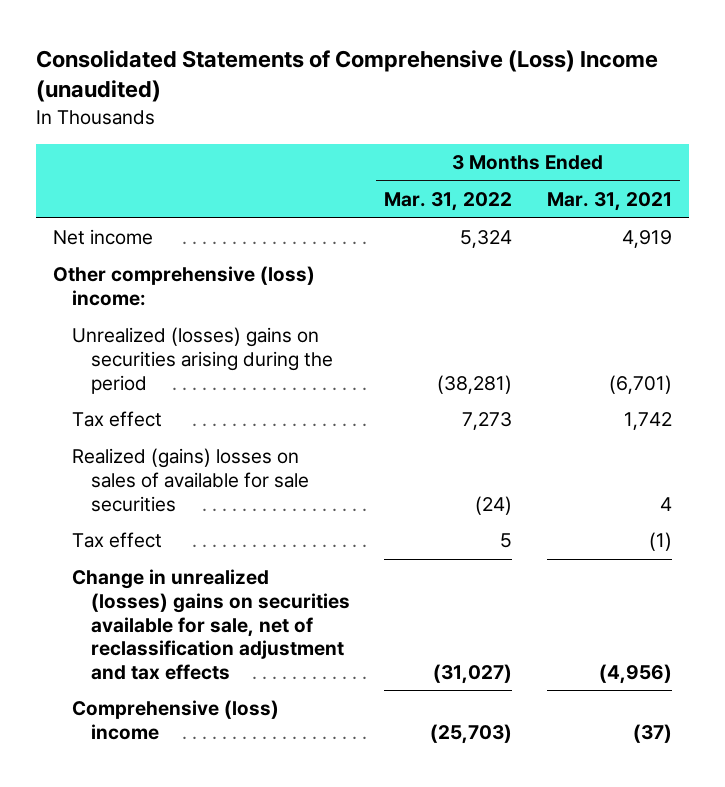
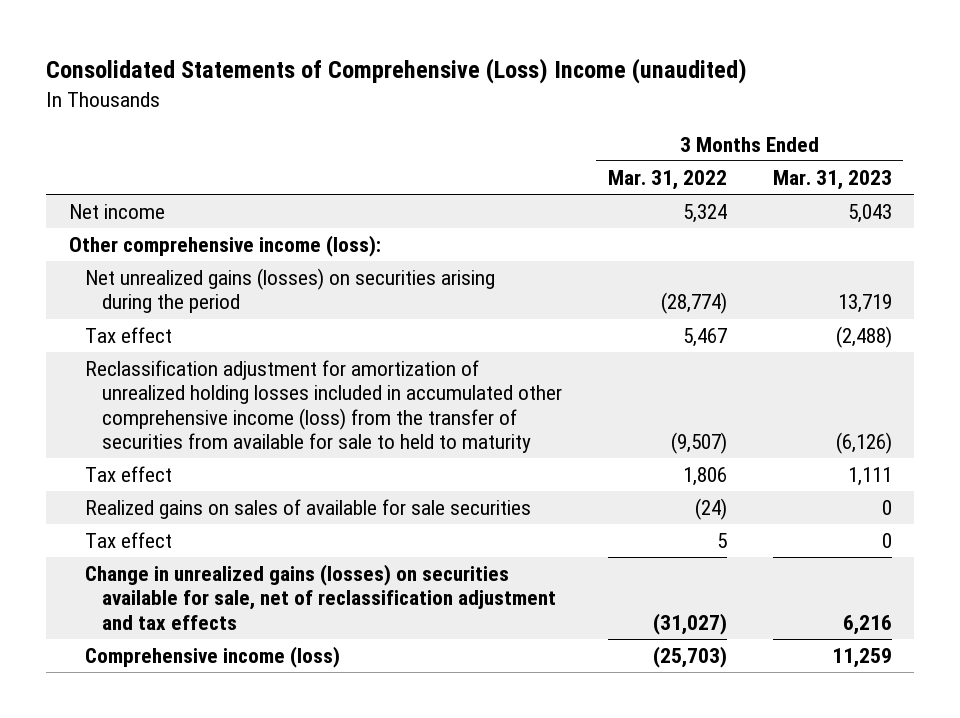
- | 3 Months Ended Mar. 31, 2022 | 3 Months Ended Mar. 31, 2021
+ | 3 Months Ended Mar. 31, 2022 | 3 Months Ended Mar. 31, 2023
- Other comprehensive (loss) income:
- Unrealized (losses) gains on securities arising during the period | (38,281) | (6,701)
- Tax effect | 7,273 | 1,742
- Realized (gains) losses on sales of available for sale securities | (24) | 4
+ Other comprehensive income (loss):
+ Net unrealized gains (losses) on securities arising during the period | (28,774) | 13,719
+ Tax effect | 5,467 | (2,488)
+ Reclassification adjustment for amortization of unrealized holding losses included in accumulated other comprehensive income (loss) from the transfer of securities from available for sale to held to maturity | (9,507) | (6,126)
+ Tax effect | 1,806 | 1,111
+ Realized gains on sales of available for sale securities | (24) | 0
- Change in unrealized (losses) gains on securities available for sale, net of reclassification adjustment and tax effects | (31,027) | (4,956)
- Comprehensive (loss) income | (25,703) | (37)
+ Change in unrealized gains (losses) on securities available for sale, net of reclassification adjustment and tax effects | (31,027) | 6,216
+ Comprehensive income (loss) | (25,703) | 11,259

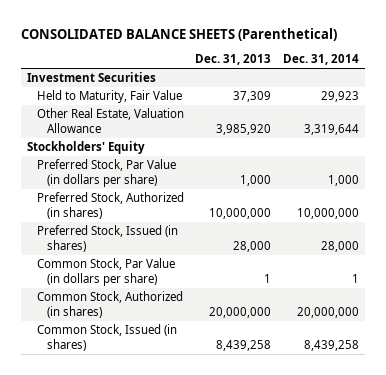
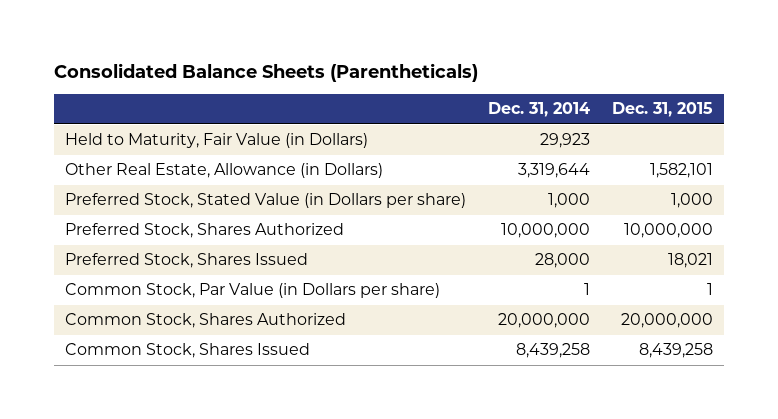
- CONSOLIDATED BALANCE SHEETS (Parenthetical)
+ Consolidated Balance Sheets (Parentheticals)
- | Dec. 31, 2013 | Dec. 31, 2014
+ | Dec. 31, 2014 | Dec. 31, 2015
- Investment Securities
- Held to Maturity, Fair Value | 37,309 | 29,923
- Other Real Estate, Valuation Allowance | 3,985,920 | 3,319,644
- Stockholders' Equity
- Preferred Stock, Par Value (in dollars per share) | 1,000 | 1,000
- Preferred Stock, Authorized (in shares) | 10,000,000 | 10,000,000
- Preferred Stock, Issued (in shares) | 28,000 | 28,000
- Common Stock, Par Value (in dollars per share) | 1 | 1
- Common Stock, Authorized (in shares) | 20,000,000 | 20,000,000
- Common Stock, Issued (in shares) | 8,439,258 | 8,439,258
+ Held to Maturity, Fair Value (in Dollars) | 29,923 |
+ Other Real Estate, Allowance (in Dollars) | 3,319,644 | 1,582,101
+ Preferred Stock, Stated Value (in Dollars per share) | 1,000 | 1,000
+ Preferred Stock, Shares Authorized | 10,000,000 | 10,000,000
+ Preferred Stock, Shares Issued | 28,000 | 18,021
+ Common Stock, Par Value (in Dollars per share) | 1 | 1
+ Common Stock, Shares Authorized | 20,000,000 | 20,000,000
+ Common Stock, Shares Issued | 8,439,258 | 8,439,258

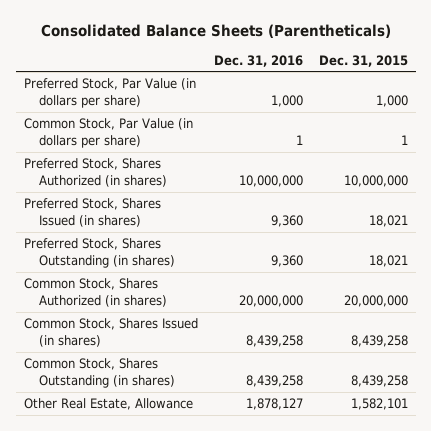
- | Dec. 31, 2014 | Dec. 31, 2015
+ | Dec. 31, 2016 | Dec. 31, 2015
- Held to Maturity, Fair Value (in Dollars) | 29,923 |
- Other Real Estate, Allowance (in Dollars) | 3,319,644 | 1,582,101
- Preferred Stock, Stated Value (in Dollars per share) | 1,000 | 1,000
- Preferred Stock, Shares Authorized | 10,000,000 | 10,000,000
- Preferred Stock, Shares Issued | 28,000 | 18,021
- Common Stock, Par Value (in Dollars per share) | 1 | 1
- Common Stock, Shares Authorized | 20,000,000 | 20,000,000
- Common Stock, Shares Issued | 8,439,258 | 8,439,258
+ Preferred Stock, Par Value (in dollars per share) | 1,000 | 1,000
+ Common Stock, Par Value (in dollars per share) | 1 | 1
+ Preferred Stock, Shares Authorized (in shares) | 10,000,000 | 10,000,000
+ Preferred Stock, Shares Issued (in shares) | 9,360 | 18,021
+ Preferred Stock, Shares Outstanding (in shares) | 9,360 | 18,021
+ Common Stock, Shares Authorized (in shares) | 20,000,000 | 20,000,000
+ Common Stock, Shares Issued (in shares) | 8,439,258 | 8,439,258
+ Common Stock, Shares Outstanding (in shares) | 8,439,258 | 8,439,258
+ Other Real Estate, Allowance | 1,878,127 | 1,582,101

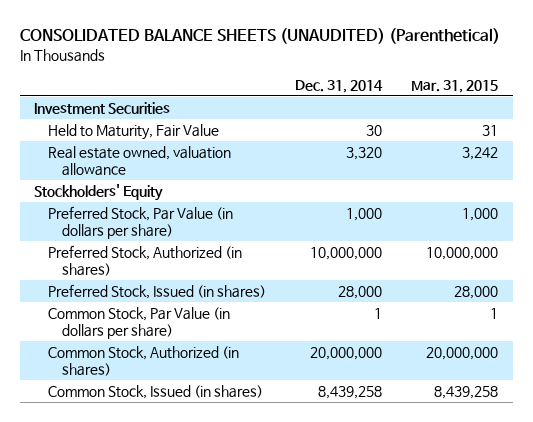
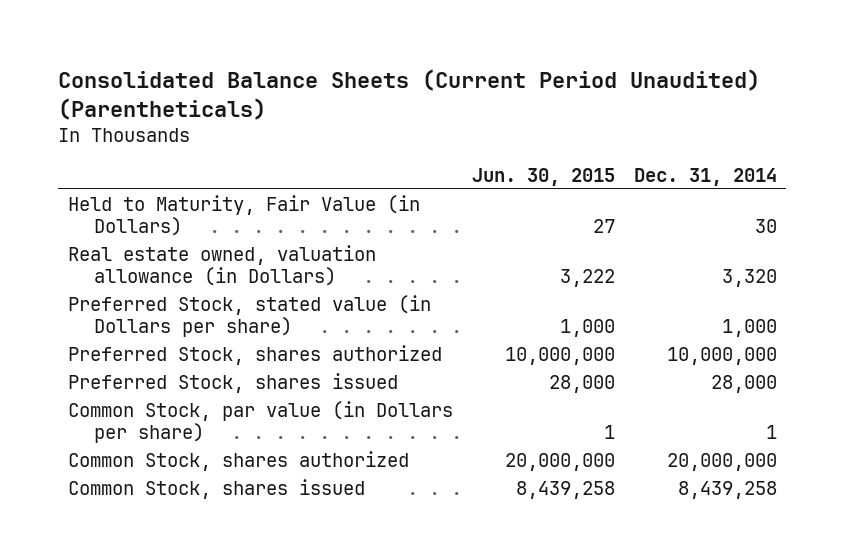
- CONSOLIDATED BALANCE SHEETS (UNAUDITED) (Parenthetical)
+ Consolidated Balance Sheets (Current Period Unaudited) (Parentheticals)
- | Dec. 31, 2014 | Mar. 31, 2015
+ | Jun. 30, 2015 | Dec. 31, 2014
- Investment Securities
- Held to Maturity, Fair Value | 30 | 31
- Real estate owned, valuation allowance | 3,320 | 3,242
- Stockholders' Equity
- Preferred Stock, Par Value (in dollars per share) | 1,000 | 1,000
- Preferred Stock, Authorized (in shares) | 10,000,000 | 10,000,000
- Preferred Stock, Issued (in shares) | 28,000 | 28,000
- Common Stock, Par Value (in dollars per share) | 1 | 1
- Common Stock, Authorized (in shares) | 20,000,000 | 20,000,000
- Common Stock, Issued (in shares) | 8,439,258 | 8,439,258
+ Held to Maturity, Fair Value (in Dollars) | 27 | 30
+ Real estate owned, valuation allowance (in Dollars) | 3,222 | 3,320
+ Preferred Stock, stated value (in Dollars per share) | 1,000 | 1,000
+ Preferred Stock, shares authorized | 10,000,000 | 10,000,000
+ Preferred Stock, shares issued | 28,000 | 28,000
+ Common Stock, par value (in Dollars per share) | 1 | 1
+ Common Stock, shares authorized | 20,000,000 | 20,000,000
+ Common Stock, shares issued | 8,439,258 | 8,439,258

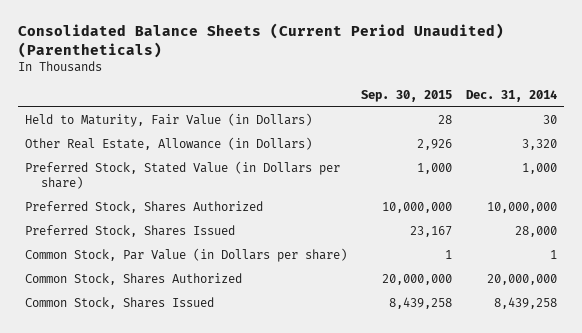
- | Jun. 30, 2015 | Dec. 31, 2014
+ | Sep. 30, 2015 | Dec. 31, 2014
- Real estate owned, valuation allowance (in Dollars) | 3,222 | 3,320
- Preferred Stock, stated value (in Dollars per share) | 1,000 | 1,000
- Preferred Stock, shares authorized | 10,000,000 | 10,000,000
- Preferred Stock, shares issued | 28,000 | 28,000
- Common Stock, par value (in Dollars per share) | 1 | 1
- Common Stock, shares authorized | 20,000,000 | 20,000,000
- Common Stock, shares issued | 8,439,258 | 8,439,258
+ Other Real Estate, Allowance (in Dollars) | 2,926 | 3,320
+ Preferred Stock, Stated Value (in Dollars per share) | 1,000 | 1,000
+ Preferred Stock, Shares Authorized | 10,000,000 | 10,000,000
+ Preferred Stock, Shares Issued | 23,167 | 28,000
+ Common Stock, Par Value (in Dollars per share) | 1 | 1
+ Common Stock, Shares Authorized | 20,000,000 | 20,000,000
+ Common Stock, Shares Issued | 8,439,258 | 8,439,258

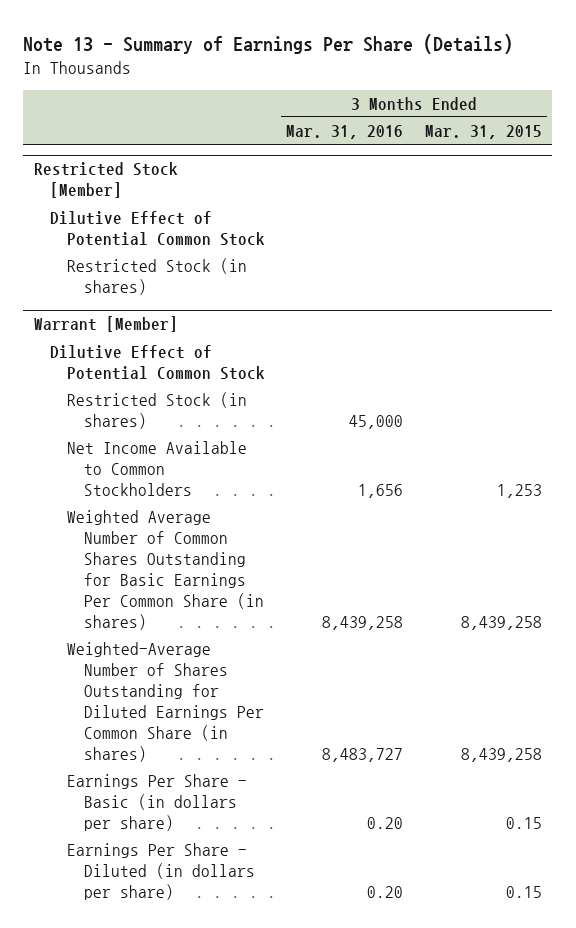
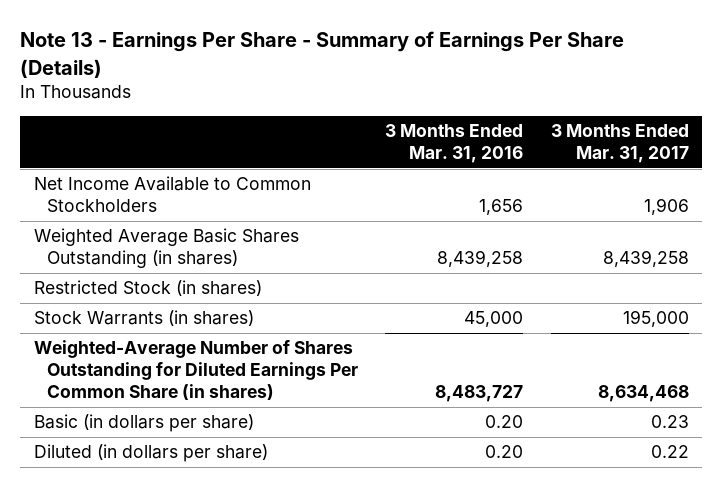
- Note 13 - Summary of Earnings Per Share (Details)
+ Note 13 - Earnings Per Share - Summary of Earnings Per Share (Details)
- | 3 Months Ended Mar. 31, 2016 | 3 Months Ended Mar. 31, 2015
+ | 3 Months Ended Mar. 31, 2016 | 3 Months Ended Mar. 31, 2017
- Restricted Stock [Member]
- Dilutive Effect of Potential Common Stock
- Restricted Stock (in shares)
- Warrant [Member]
- Dilutive Effect of Potential Common Stock
- Restricted Stock (in shares) | 45,000 |
- Weighted Average Number of Common Shares Outstanding for Basic Earnings Per Common Share (in shares) | 8,439,258 | 8,439,258
+ Weighted Average Basic Shares Outstanding (in shares) | 8,439,258 | 8,439,258
+ Restricted Stock (in shares)
+ Stock Warrants (in shares) | 45,000 | 195,000
- Earnings Per Share - Basic (in dollars per share) | 0.20 | 0.15
- Earnings Per Share - Diluted (in dollars per share) | 0.20 | 0.15
+ Basic (in dollars per share) | 0.20 | 0.23
+ Diluted (in dollars per share) | 0.20 | 0.22

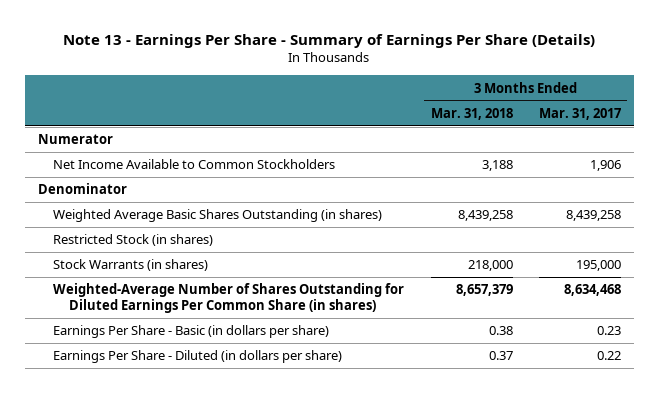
- | 3 Months Ended Mar. 31, 2016 | 3 Months Ended Mar. 31, 2017
+ | 3 Months Ended Mar. 31, 2018 | 3 Months Ended Mar. 31, 2017
+ Numerator
+ Denominator
- Basic (in dollars per share) | 0.20 | 0.23
- Diluted (in dollars per share) | 0.20 | 0.22
+ Earnings Per Share - Basic (in dollars per share) | 0.38 | 0.23
+ Earnings Per Share - Diluted (in dollars per share) | 0.37 | 0.22

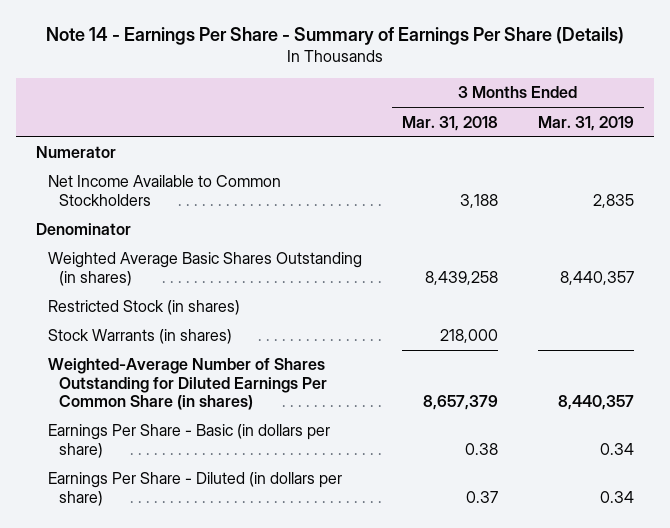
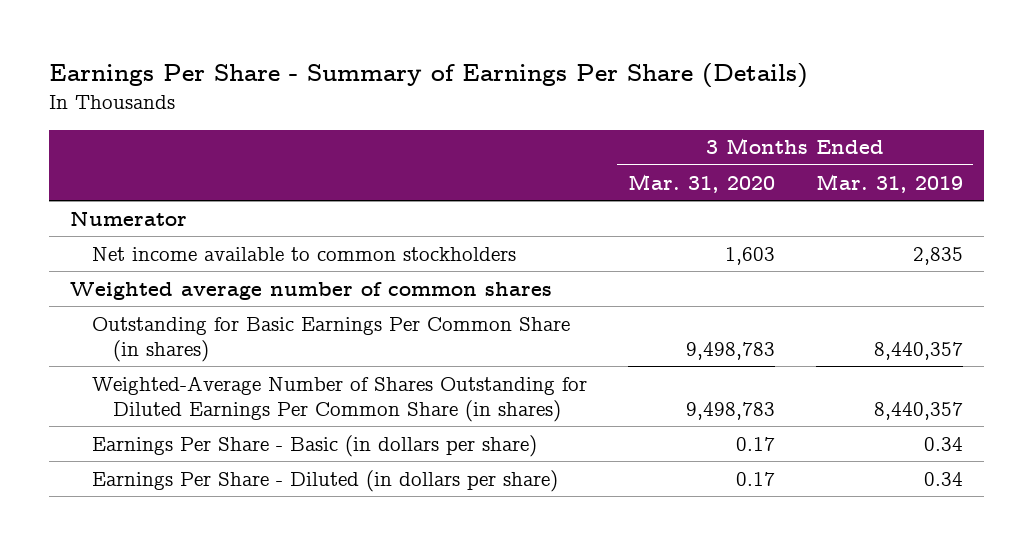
- Note 14 - Earnings Per Share - Summary of Earnings Per Share (Details)
+ Earnings Per Share - Summary of Earnings Per Share (Details)
- | 3 Months Ended Mar. 31, 2018 | 3 Months Ended Mar. 31, 2019
+ | 3 Months Ended Mar. 31, 2020 | 3 Months Ended Mar. 31, 2019
- Net Income Available to Common Stockholders | 3,188 | 2,835
- Denominator
- Weighted Average Basic Shares Outstanding (in shares) | 8,439,258 | 8,440,357
- Restricted Stock (in shares)
- Stock Warrants (in shares) | 218,000 |
+ Net income available to common stockholders | 1,603 | 2,835
+ Weighted average number of common shares
+ Outstanding for Basic Earnings Per Common Share (in shares) | 9,498,783 | 8,440,357

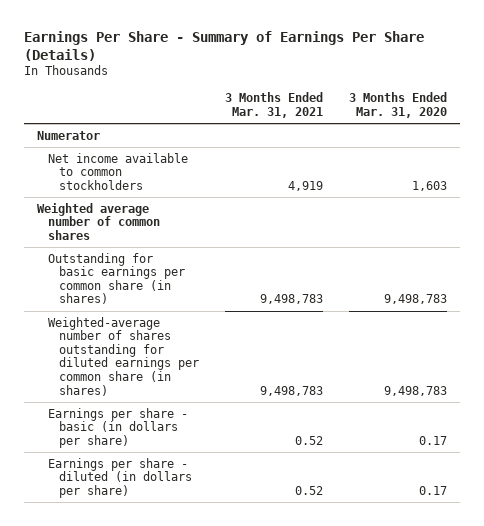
- | 3 Months Ended Mar. 31, 2020 | 3 Months Ended Mar. 31, 2019
+ | 3 Months Ended Mar. 31, 2021 | 3 Months Ended Mar. 31, 2020
- Outstanding for Basic Earnings Per Common Share (in shares) | 9,498,783 | 8,440,357
- Weighted-Average Number of Shares Outstanding for Diluted Earnings Per Common Share (in shares) | 9,498,783 | 8,440,357
- Earnings Per Share - Basic (in dollars per share) | 0.17 | 0.34
- Earnings Per Share - Diluted (in dollars per share) | 0.17 | 0.34
+ Outstanding for basic earnings per common share (in shares) | 9,498,783 | 9,498,783
+ Weighted-average number of shares outstanding for diluted earnings per common share (in shares) | 9,498,783 | 9,498,783
+ Earnings per share - basic (in dollars per share) | 0.52 | 0.17
+ Earnings per share - diluted (in dollars per share) | 0.52 | 0.17

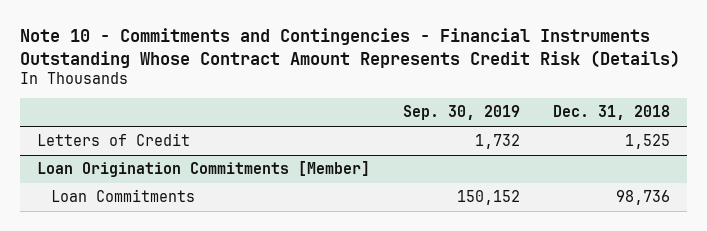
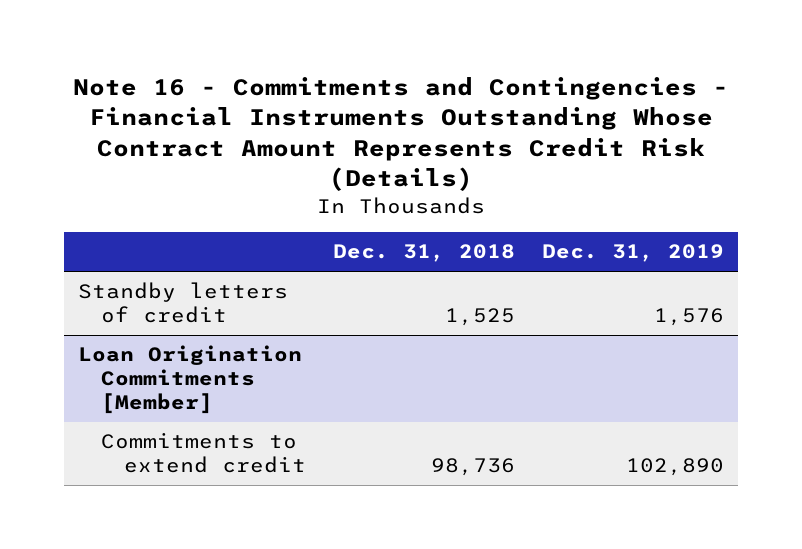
- Note 10 - Commitments and Contingencies - Financial Instruments Outstanding Whose Contract Amount Represents Credit Risk (Details)
+ Note 16 - Commitments and Contingencies - Financial Instruments Outstanding Whose Contract Amount Represents Credit Risk (Details)
- | Sep. 30, 2019 | Dec. 31, 2018
+ | Dec. 31, 2018 | Dec. 31, 2019
- Letters of Credit | 1,732 | 1,525
+ Standby letters of credit | 1,525 | 1,576
@ Loan Origination Commitments [Member]
- Loan Commitments | 150,152 | 98,736
+ Commitments to extend credit | 98,736 | 102,890

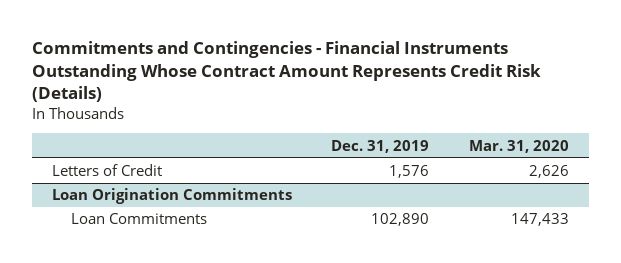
- Note 16 - Commitments and Contingencies - Financial Instruments Outstanding Whose Contract Amount Represents Credit Risk (Details)
+ Commitments and Contingencies - Financial Instruments Outstanding Whose Contract Amount Represents Credit Risk (Details)
- | Dec. 31, 2018 | Dec. 31, 2019
+ | Dec. 31, 2019 | Mar. 31, 2020
- Standby letters of credit | 1,525 | 1,576
- Loan Origination Commitments [Member]
- Commitments to extend credit | 98,736 | 102,890
+ Letters of Credit | 1,576 | 2,626
+ Loan Origination Commitments
+ Loan Commitments | 102,890 | 147,433

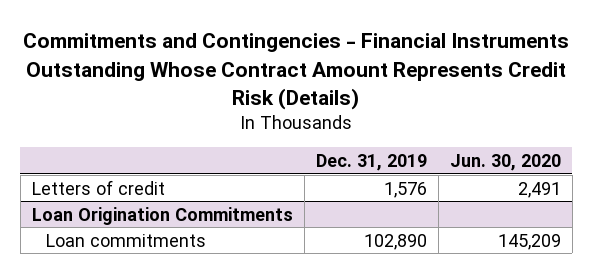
- | Dec. 31, 2019 | Mar. 31, 2020
+ | Dec. 31, 2019 | Jun. 30, 2020
- Letters of Credit | 1,576 | 2,626
+ Letters of credit | 1,576 | 2,491
@ Loan Origination Commitments
- Loan Commitments | 102,890 | 147,433
+ Loan commitments | 102,890 | 145,209

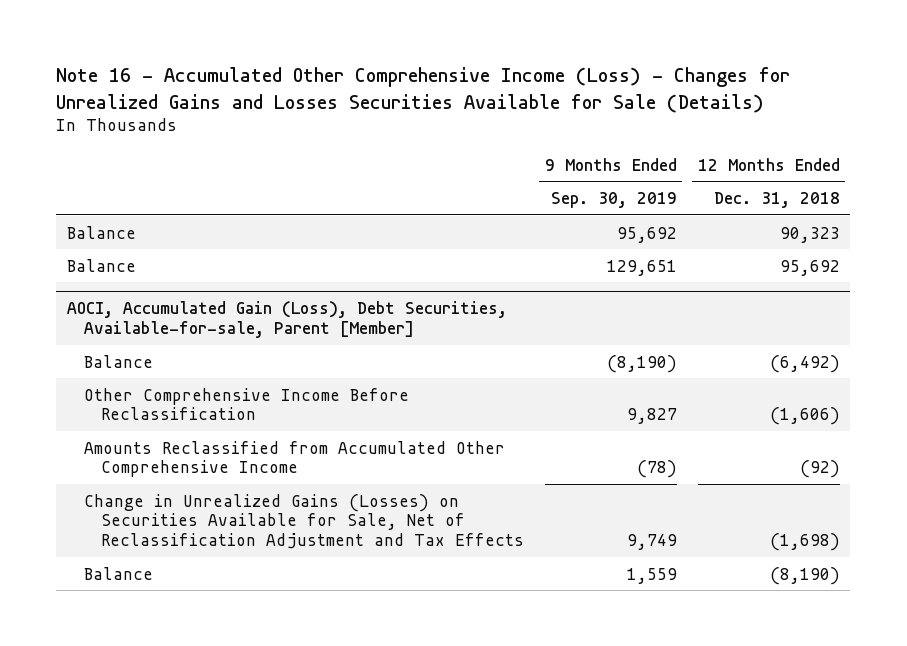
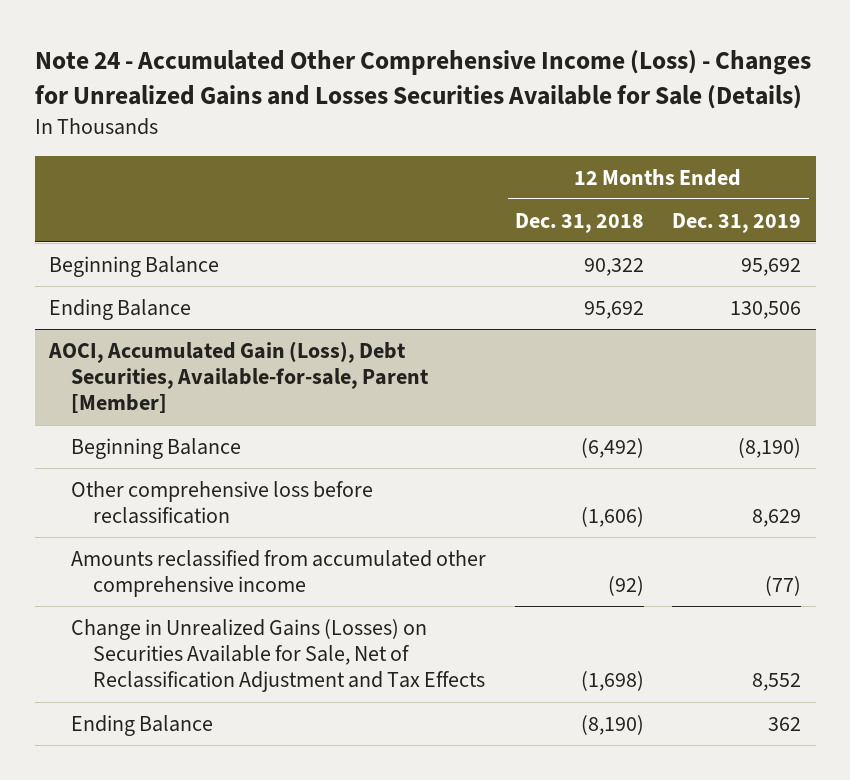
- Note 16 - Accumulated Other Comprehensive Income (Loss) - Changes for Unrealized Gains and Losses Securities Available for Sale (Details)
+ Note 24 - Accumulated Other Comprehensive Income (Loss) - Changes for Unrealized Gains and Losses Securities Available for Sale (Details)
- | 9 Months Ended Sep. 30, 2019 | 12 Months Ended Dec. 31, 2018
+ | 12 Months Ended Dec. 31, 2018 | 12 Months Ended Dec. 31, 2019
- Balance | 95,692 | 90,323
- Balance | 129,651 | 95,692
+ Beginning Balance | 90,322 | 95,692
+ Ending Balance | 95,692 | 130,506
@ AOCI, Accumulated Gain (Loss), Debt Securities, Available-for-sale, Parent [Member]
- Balance | (8,190) | (6,492)
- Other Comprehensive Income Before Reclassification | 9,827 | (1,606)
- Amounts Reclassified from Accumulated Other Comprehensive Income | (78) | (92)
+ Beginning Balance | (6,492) | (8,190)
+ Other comprehensive loss before reclassification | (1,606) | 8,629
+ Amounts reclassified from accumulated other comprehensive income | (92) | (77)
- Balance | 1,559 | (8,190)
+ Ending Balance | (8,190) | 362

